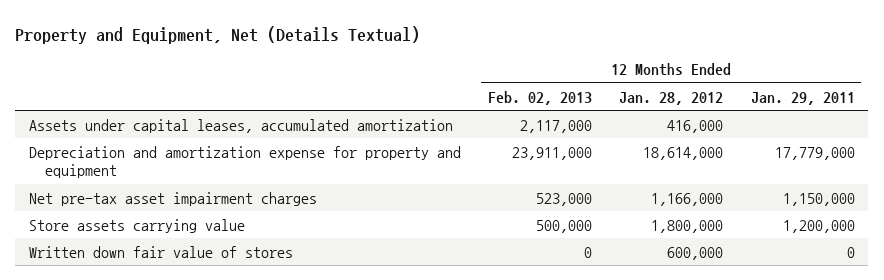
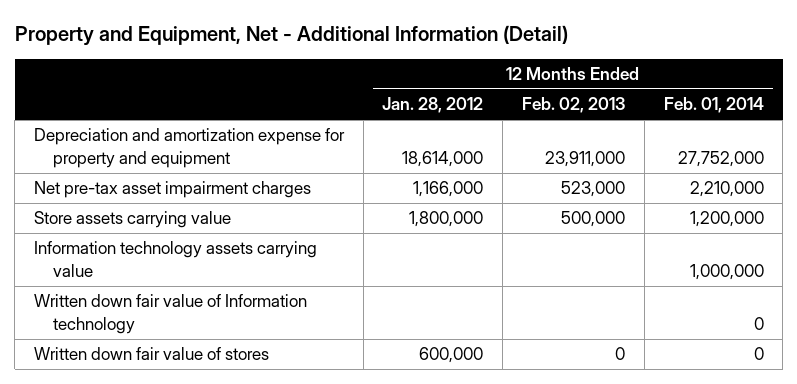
- Property and Equipment, Net (Details Textual)
+ Property and Equipment, Net - Additional Information (Detail)
- | 12 Months Ended Feb. 02, 2013 | 12 Months Ended Jan. 28, 2012 | 12 Months Ended Jan. 29, 2011
+ | 12 Months Ended Jan. 28, 2012 | 12 Months Ended Feb. 02, 2013 | 12 Months Ended Feb. 01, 2014
- Assets under capital leases, accumulated amortization | 2,117,000 | 416,000 |
+ Information technology assets carrying value | | | 1,000,000
+ Written down fair value of Information technology | | | 0

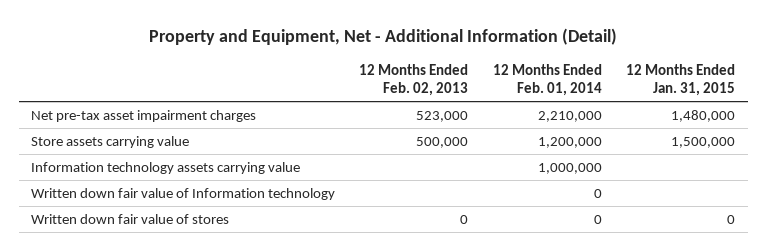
- | 12 Months Ended Jan. 28, 2012 | 12 Months Ended Feb. 02, 2013 | 12 Months Ended Feb. 01, 2014
+ | 12 Months Ended Feb. 02, 2013 | 12 Months Ended Feb. 01, 2014 | 12 Months Ended Jan. 31, 2015
- Depreciation and amortization expense for property and equipment | 18,614,000 | 23,911,000 | 27,752,000

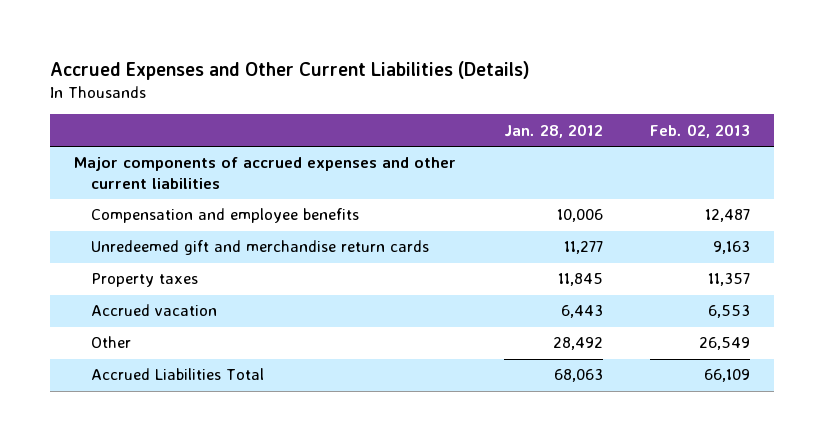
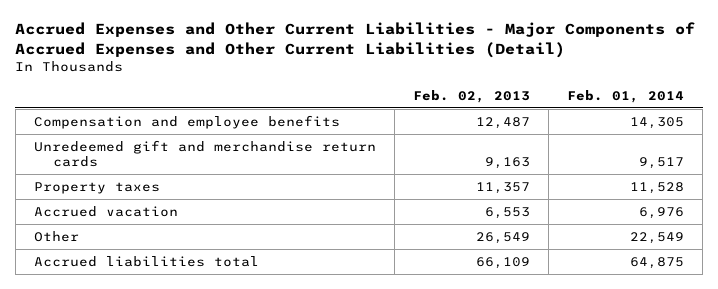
- Accrued Expenses and Other Current Liabilities (Details)
+ Accrued Expenses and Other Current Liabilities - Major Components of Accrued Expenses and Other Current Liabilities (Detail)
- | Jan. 28, 2012 | Feb. 02, 2013
+ | Feb. 02, 2013 | Feb. 01, 2014
- Major components of accrued expenses and other current liabilities
- Accrued Liabilities Total | 68,063 | 66,109
+ Accrued liabilities total | 66,109 | 64,875

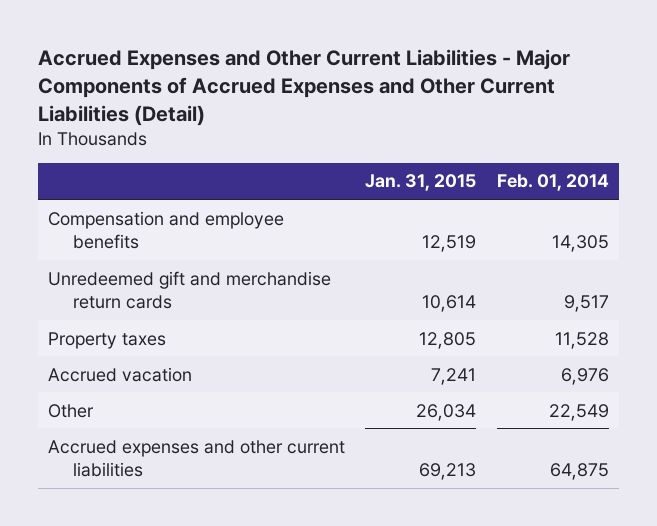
- | Feb. 02, 2013 | Feb. 01, 2014
+ | Jan. 31, 2015 | Feb. 01, 2014
- Accrued liabilities total | 66,109 | 64,875
+ Accrued expenses and other current liabilities | 69,213 | 64,875

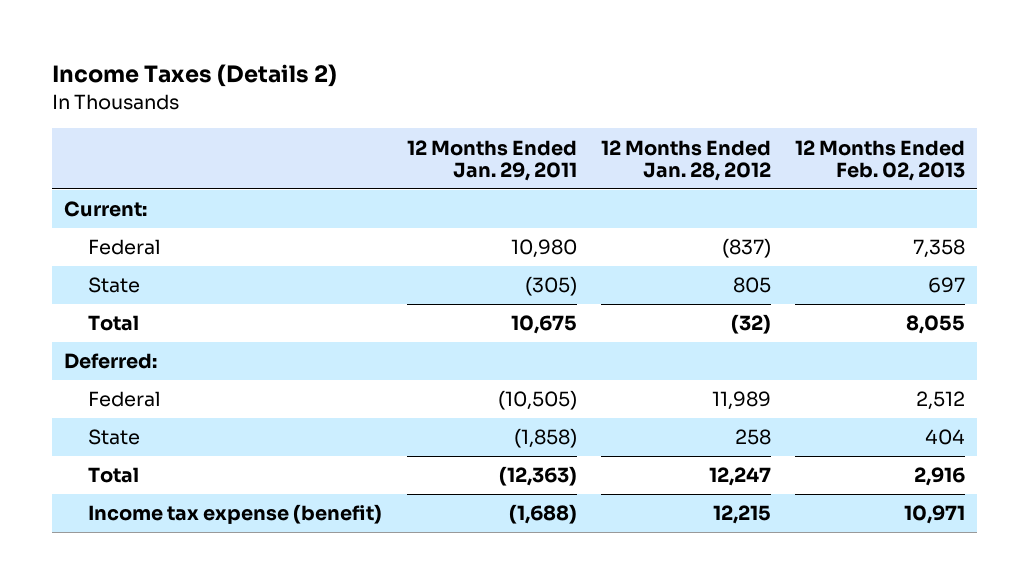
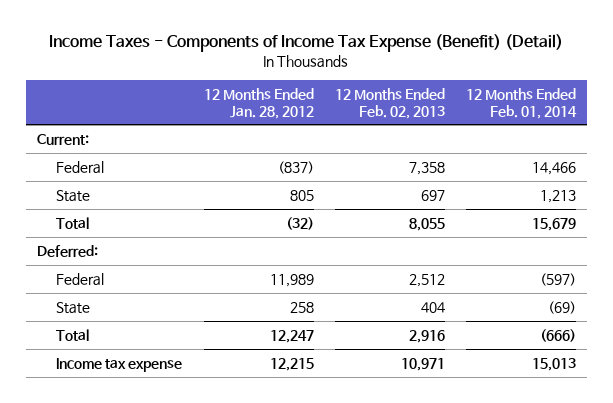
- Income Taxes (Details 2)
+ Income Taxes - Components of Income Tax Expense (Benefit) (Detail)
- | 12 Months Ended Jan. 29, 2011 | 12 Months Ended Jan. 28, 2012 | 12 Months Ended Feb. 02, 2013
+ | 12 Months Ended Jan. 28, 2012 | 12 Months Ended Feb. 02, 2013 | 12 Months Ended Feb. 01, 2014
- Income tax expense (benefit) | (1,688) | 12,215 | 10,971
+ Income tax expense | 12,215 | 10,971 | 15,013

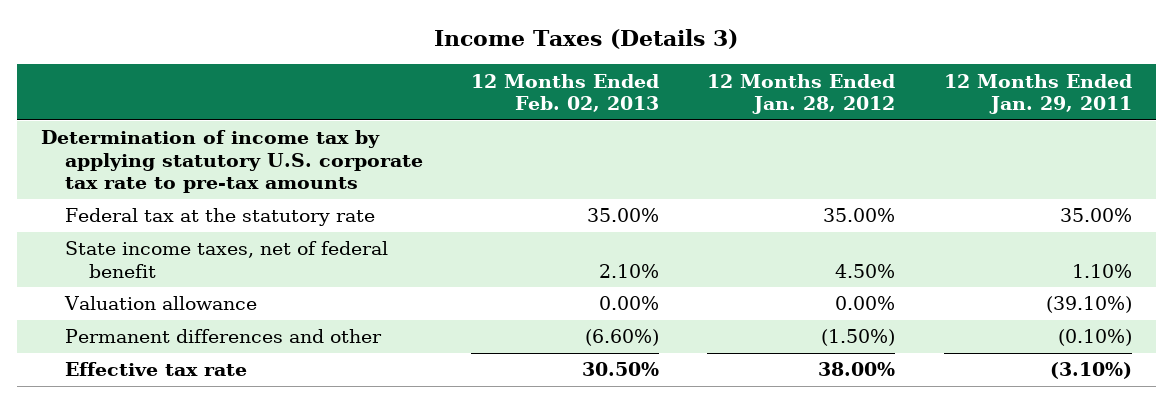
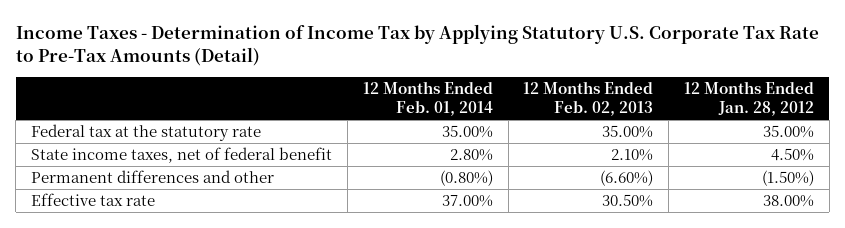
- Income Taxes (Details 3)
+ Income Taxes - Determination of Income Tax by Applying Statutory U.S. Corporate Tax Rate to Pre-Tax Amounts (Detail)
- | 12 Months Ended Feb. 02, 2013 | 12 Months Ended Jan. 28, 2012 | 12 Months Ended Jan. 29, 2011
+ | 12 Months Ended Feb. 01, 2014 | 12 Months Ended Feb. 02, 2013 | 12 Months Ended Jan. 28, 2012
- Determination of income tax by applying statutory U.S. corporate tax rate to pre-tax amounts
- Valuation allowance | 0.00% | 0.00% | (39.10%)

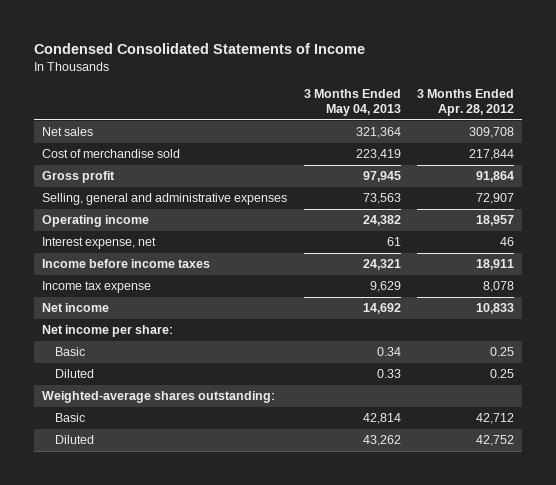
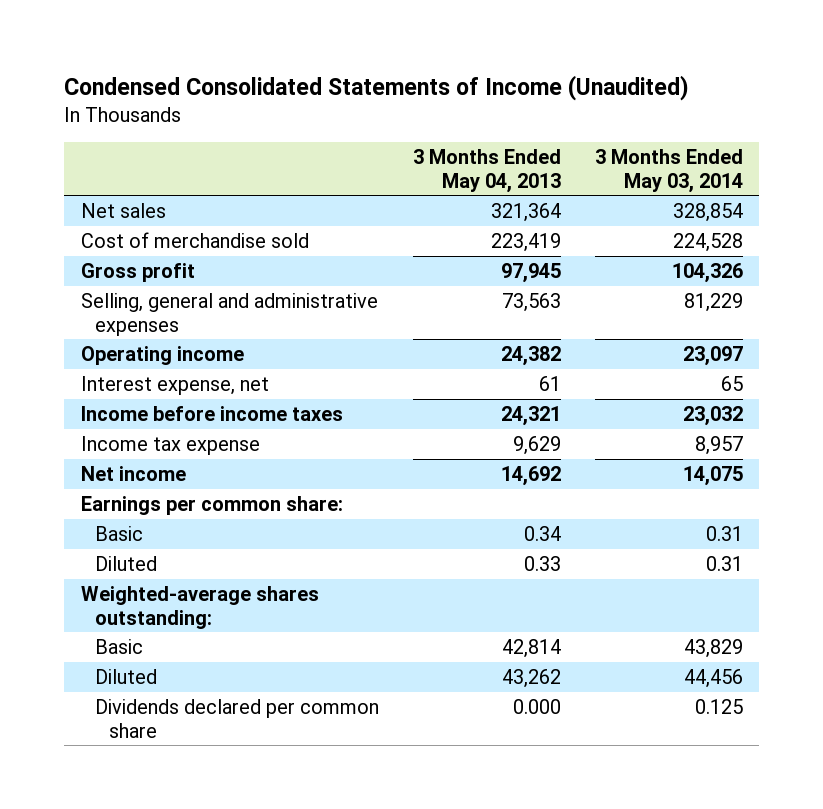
- Condensed Consolidated Statements of Income
+ Condensed Consolidated Statements of Income (Unaudited)
- | 3 Months Ended May 04, 2013 | 3 Months Ended Apr. 28, 2012
+ | 3 Months Ended May 04, 2013 | 3 Months Ended May 03, 2014
- Net income per share:
+ Earnings per common share:
+ Dividends declared per common share | 0.000 | 0.125

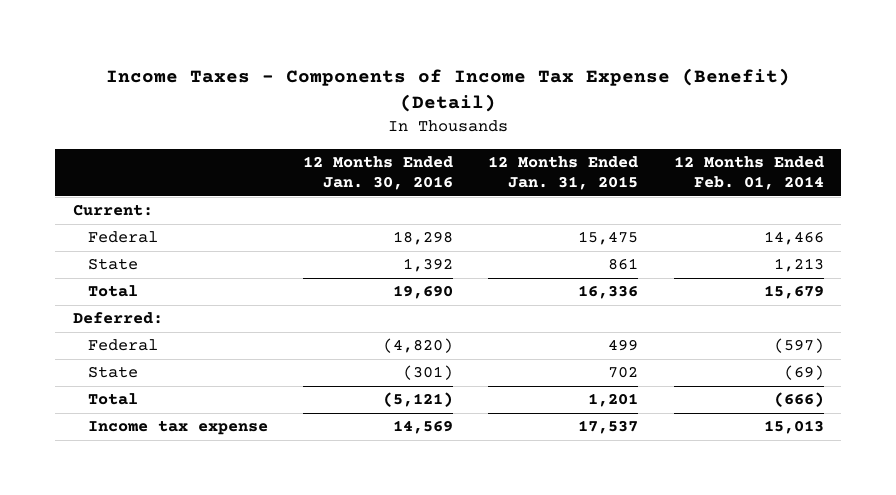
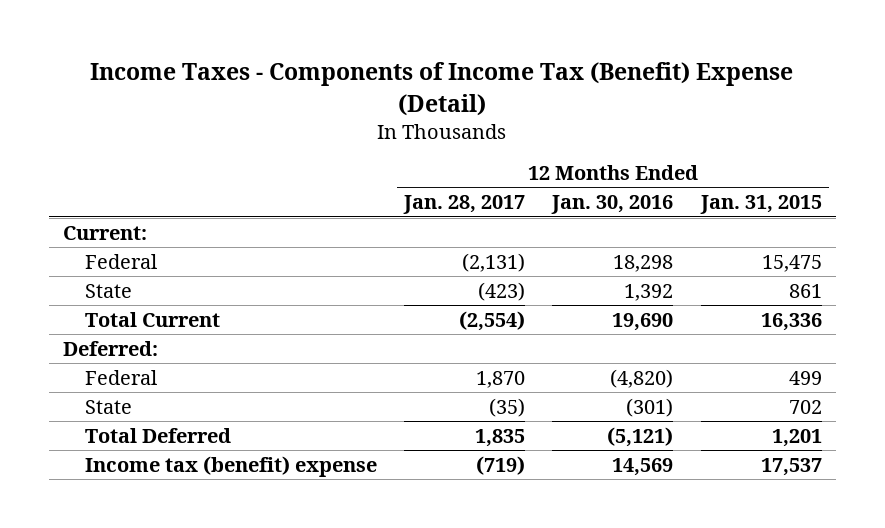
- Income Taxes - Components of Income Tax Expense (Benefit) (Detail)
+ Income Taxes - Components of Income Tax (Benefit) Expense (Detail)
- | 12 Months Ended Jan. 30, 2016 | 12 Months Ended Jan. 31, 2015 | 12 Months Ended Feb. 01, 2014
+ | 12 Months Ended Jan. 28, 2017 | 12 Months Ended Jan. 30, 2016 | 12 Months Ended Jan. 31, 2015
- Total | 19,690 | 16,336 | 15,679
+ Total Current | (2,554) | 19,690 | 16,336
- Total | (5,121) | 1,201 | (666)
- Income tax expense | 14,569 | 17,537 | 15,013
+ Total Deferred | 1,835 | (5,121) | 1,201
+ Income tax (benefit) expense | (719) | 14,569 | 17,537

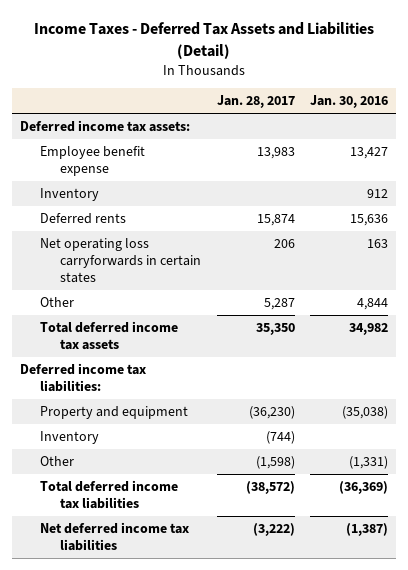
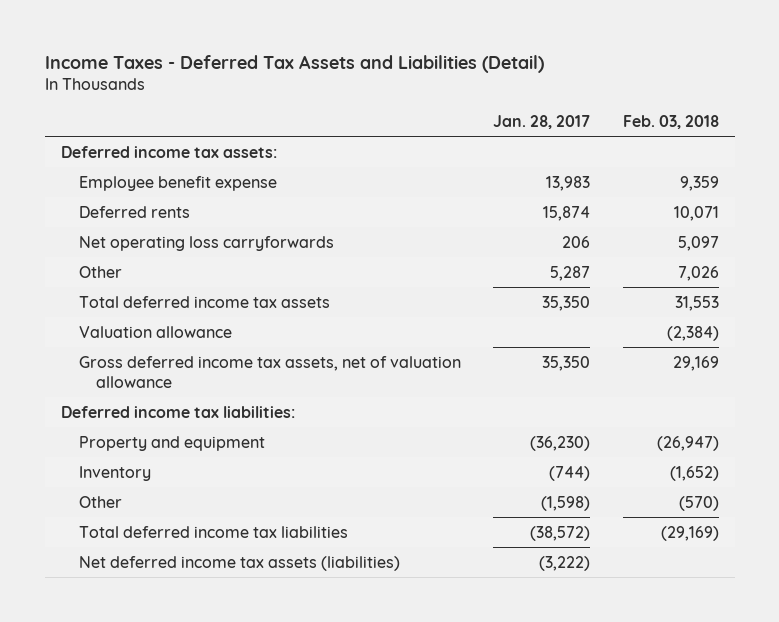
- | Jan. 28, 2017 | Jan. 30, 2016
+ | Jan. 28, 2017 | Feb. 03, 2018
- Inventory | | 912
- Net operating loss carryforwards in certain states | 206 | 163
+ Net operating loss carryforwards | 206 | 5,097
+ Valuation allowance | | (2,384)
+ Gross deferred income tax assets, net of valuation allowance | 35,350 | 29,169
- Net deferred income tax liabilities | (3,222) | (1,387)
+ Net deferred income tax assets (liabilities) | (3,222) |

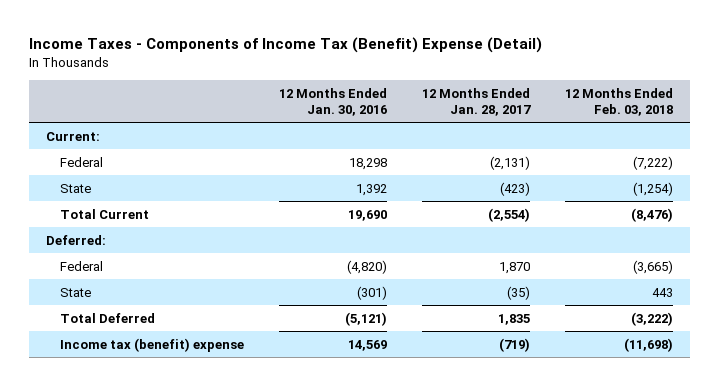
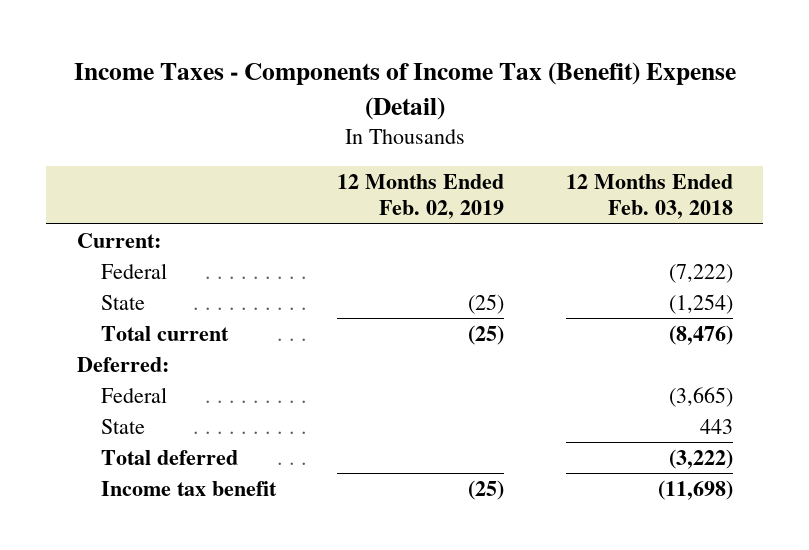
- | 12 Months Ended Jan. 30, 2016 | 12 Months Ended Jan. 28, 2017 | 12 Months Ended Feb. 03, 2018
+ | 12 Months Ended Feb. 02, 2019 | 12 Months Ended Feb. 03, 2018
- Total Current | 19,690 | (2,554) | (8,476)
+ Total current | (25) | (8,476)
- Total Deferred | (5,121) | 1,835 | (3,222)
- Income tax (benefit) expense | 14,569 | (719) | (11,698)
+ Total deferred | | (3,222)
+ Income tax benefit | (25) | (11,698)

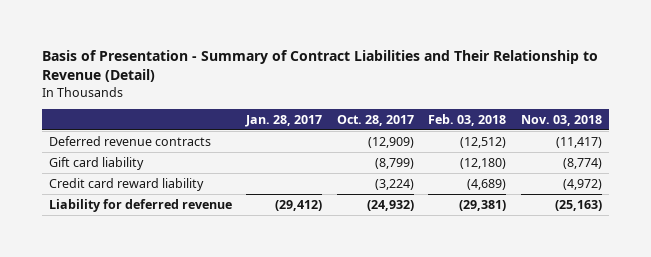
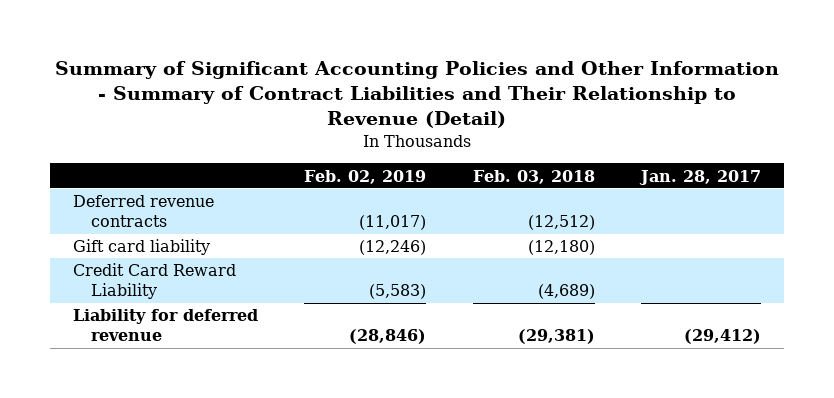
- Basis of Presentation - Summary of Contract Liabilities and Their Relationship to Revenue (Detail)
+ Summary of Significant Accounting Policies and Other Information - Summary of Contract Liabilities and Their Relationship to Revenue (Detail)
- | Jan. 28, 2017 | Oct. 28, 2017 | Feb. 03, 2018 | Nov. 03, 2018
+ | Feb. 02, 2019 | Feb. 03, 2018 | Jan. 28, 2017
- Credit card reward liability | | (3,224) | (4,689) | (4,972)
+ Credit Card Reward Liability | (5,583) | (4,689) |

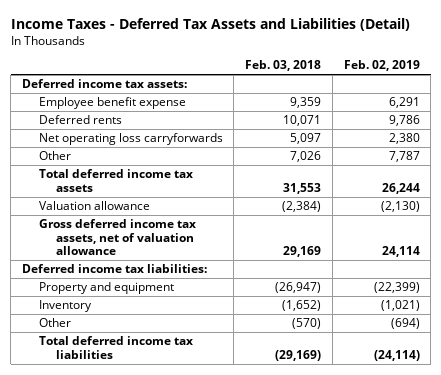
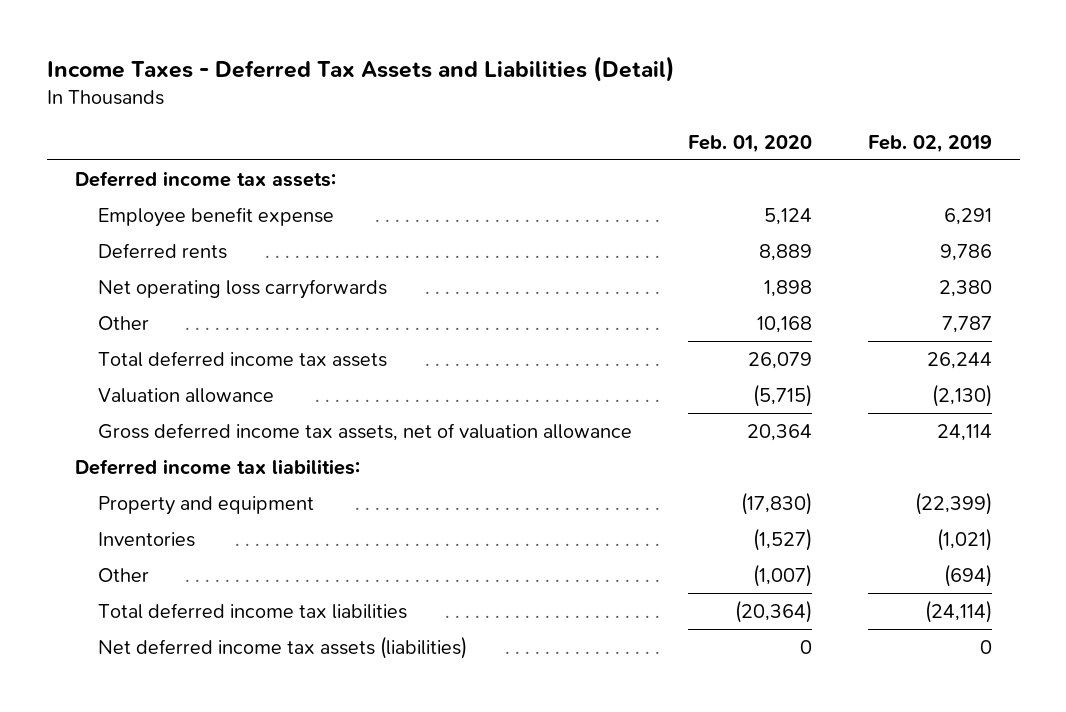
- | Feb. 03, 2018 | Feb. 02, 2019
+ | Feb. 01, 2020 | Feb. 02, 2019
- Inventory | (1,652) | (1,021)
+ Inventories | (1,527) | (1,021)
+ Net deferred income tax assets (liabilities) | 0 | 0

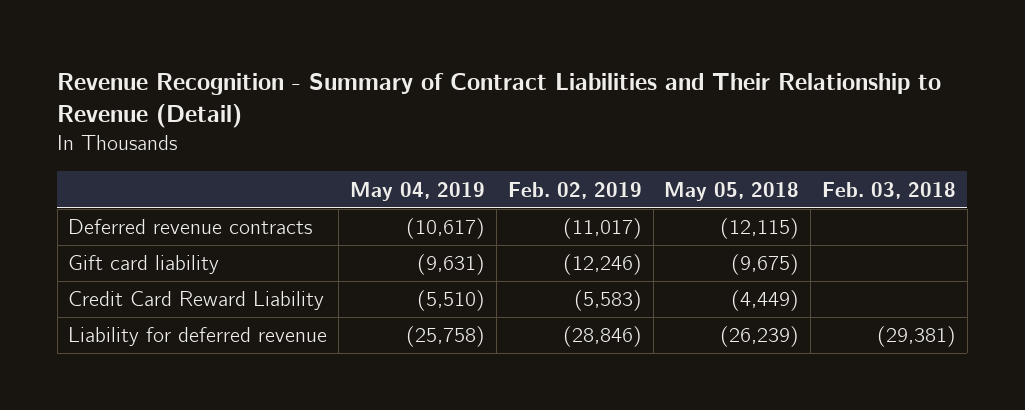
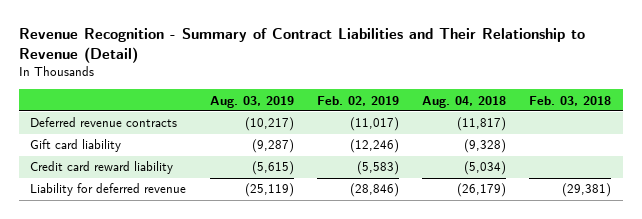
- | May 04, 2019 | Feb. 02, 2019 | May 05, 2018 | Feb. 03, 2018
+ | Aug. 03, 2019 | Feb. 02, 2019 | Aug. 04, 2018 | Feb. 03, 2018
- Credit Card Reward Liability | (5,510) | (5,583) | (4,449) |
+ Credit card reward liability | (5,615) | (5,583) | (5,034) |

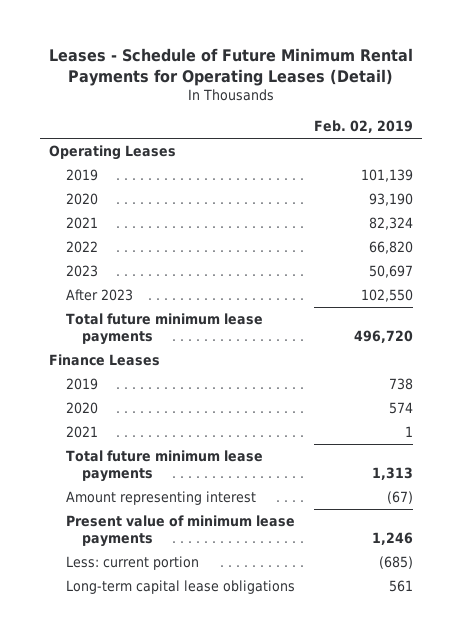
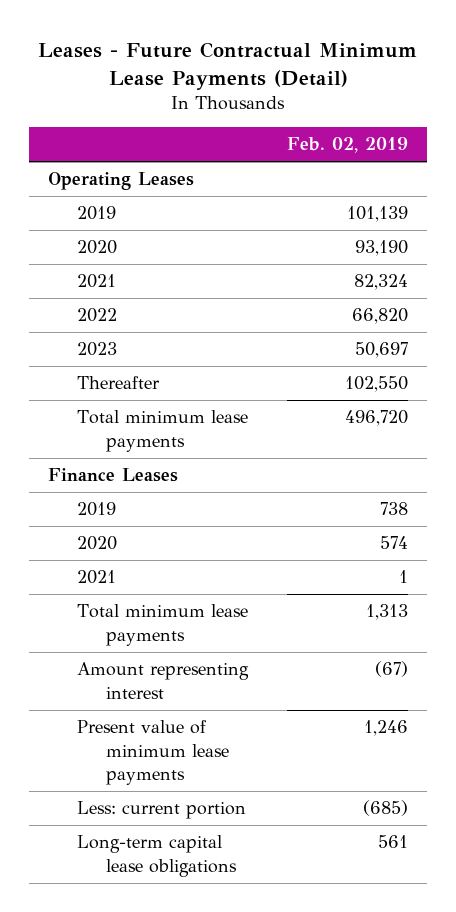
- Leases - Schedule of Future Minimum Rental Payments for Operating Leases (Detail)
+ Leases - Future Contractual Minimum Lease Payments (Detail)
- After 2023 | 102,550
- Total future minimum lease payments | 496,720
+ Thereafter | 102,550
+ Total minimum lease payments | 496,720
- Total future minimum lease payments | 1,313
+ Total minimum lease payments | 1,313

